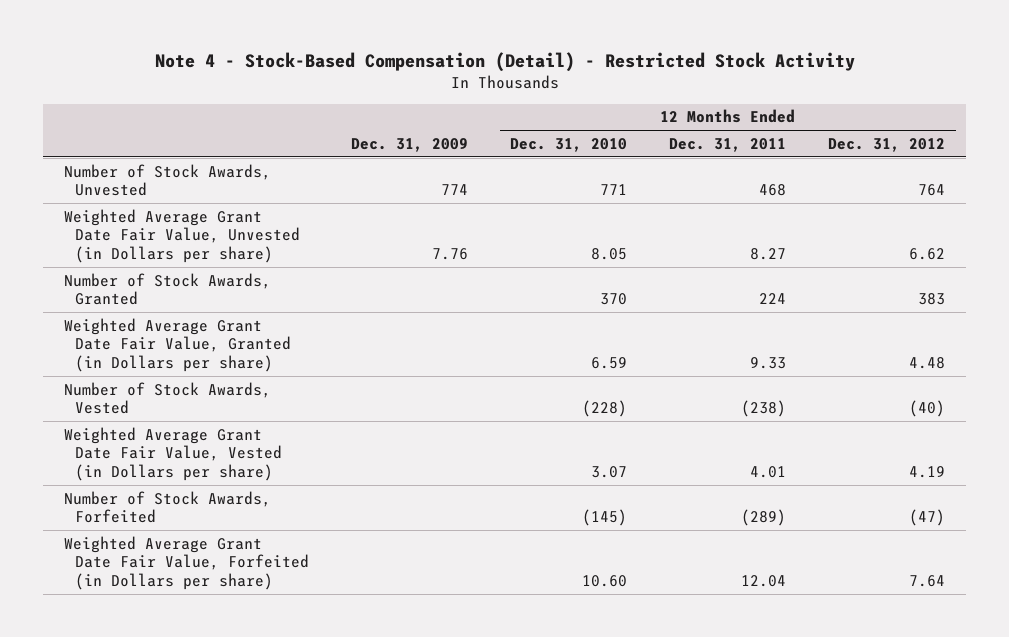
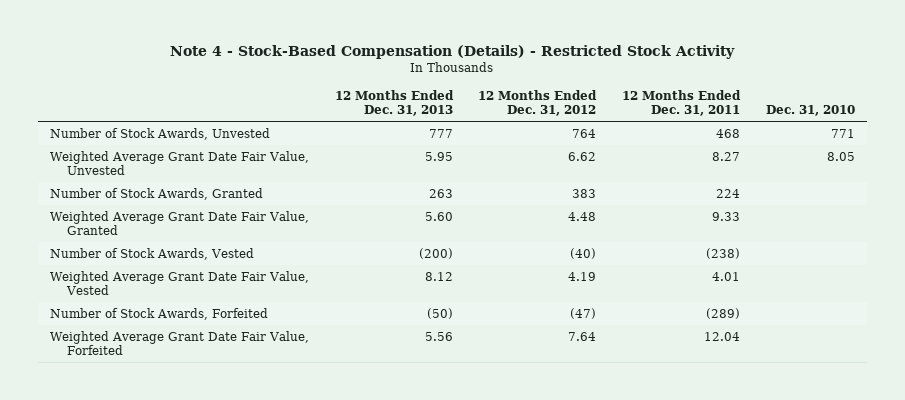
- Note 4 - Stock-Based Compensation (Detail) - Restricted Stock Activity
+ Note 4 - Stock-Based Compensation (Details) - Restricted Stock Activity
- | Dec. 31, 2009 | 12 Months Ended Dec. 31, 2010 | 12 Months Ended Dec. 31, 2011 | 12 Months Ended Dec. 31, 2012
+ | 12 Months Ended Dec. 31, 2013 | 12 Months Ended Dec. 31, 2012 | 12 Months Ended Dec. 31, 2011 | Dec. 31, 2010
- Weighted Average Grant Date Fair Value, Unvested (in Dollars per share) | 7.76 | 8.05 | 8.27 | 6.62
+ Weighted Average Grant Date Fair Value, Unvested | 5.95 | 6.62 | 8.27 | 8.05
- Weighted Average Grant Date Fair Value, Granted (in Dollars per share) | | 6.59 | 9.33 | 4.48
+ Weighted Average Grant Date Fair Value, Granted | 5.60 | 4.48 | 9.33 |
- Weighted Average Grant Date Fair Value, Vested (in Dollars per share) | | 3.07 | 4.01 | 4.19
+ Weighted Average Grant Date Fair Value, Vested | 8.12 | 4.19 | 4.01 |
- Weighted Average Grant Date Fair Value, Forfeited (in Dollars per share) | | 10.60 | 12.04 | 7.64
+ Weighted Average Grant Date Fair Value, Forfeited | 5.56 | 7.64 | 12.04 |

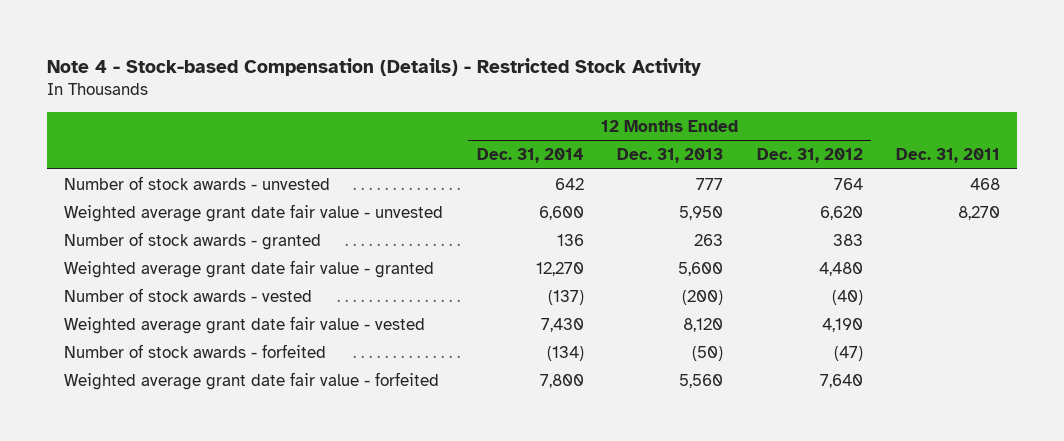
- Note 4 - Stock-Based Compensation (Details) - Restricted Stock Activity
+ Note 4 - Stock-based Compensation (Details) - Restricted Stock Activity
- | 12 Months Ended Dec. 31, 2013 | 12 Months Ended Dec. 31, 2012 | 12 Months Ended Dec. 31, 2011 | Dec. 31, 2010
+ | 12 Months Ended Dec. 31, 2014 | 12 Months Ended Dec. 31, 2013 | 12 Months Ended Dec. 31, 2012 | Dec. 31, 2011
- Number of Stock Awards, Unvested | 777 | 764 | 468 | 771
- Weighted Average Grant Date Fair Value, Unvested | 5.95 | 6.62 | 8.27 | 8.05
- Number of Stock Awards, Granted | 263 | 383 | 224 |
- Weighted Average Grant Date Fair Value, Granted | 5.60 | 4.48 | 9.33 |
- Number of Stock Awards, Vested | (200) | (40) | (238) |
- Weighted Average Grant Date Fair Value, Vested | 8.12 | 4.19 | 4.01 |
- Number of Stock Awards, Forfeited | (50) | (47) | (289) |
- Weighted Average Grant Date Fair Value, Forfeited | 5.56 | 7.64 | 12.04 |
+ Number of stock awards - unvested | 642 | 777 | 764 | 468
+ Weighted average grant date fair value - unvested | 6,600 | 5,950 | 6,620 | 8,270
+ Number of stock awards - granted | 136 | 263 | 383 |
+ Weighted average grant date fair value - granted | 12,270 | 5,600 | 4,480 |
+ Number of stock awards - vested | (137) | (200) | (40) |
+ Weighted average grant date fair value - vested | 7,430 | 8,120 | 4,190 |
+ Number of stock awards - forfeited | (134) | (50) | (47) |
+ Weighted average grant date fair value - forfeited | 7,800 | 5,560 | 7,640 |

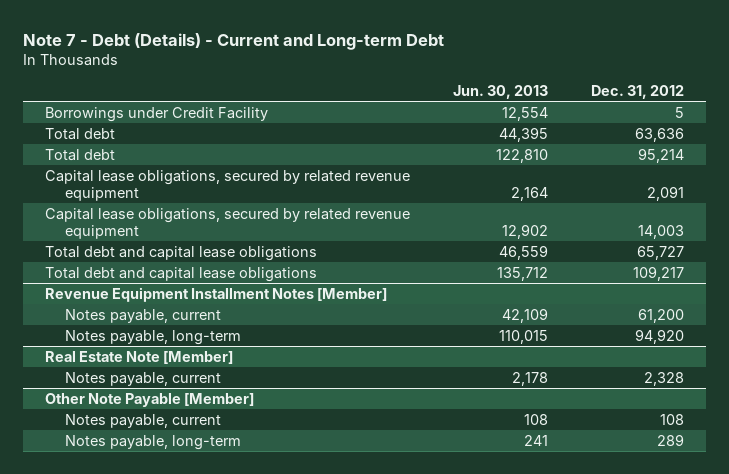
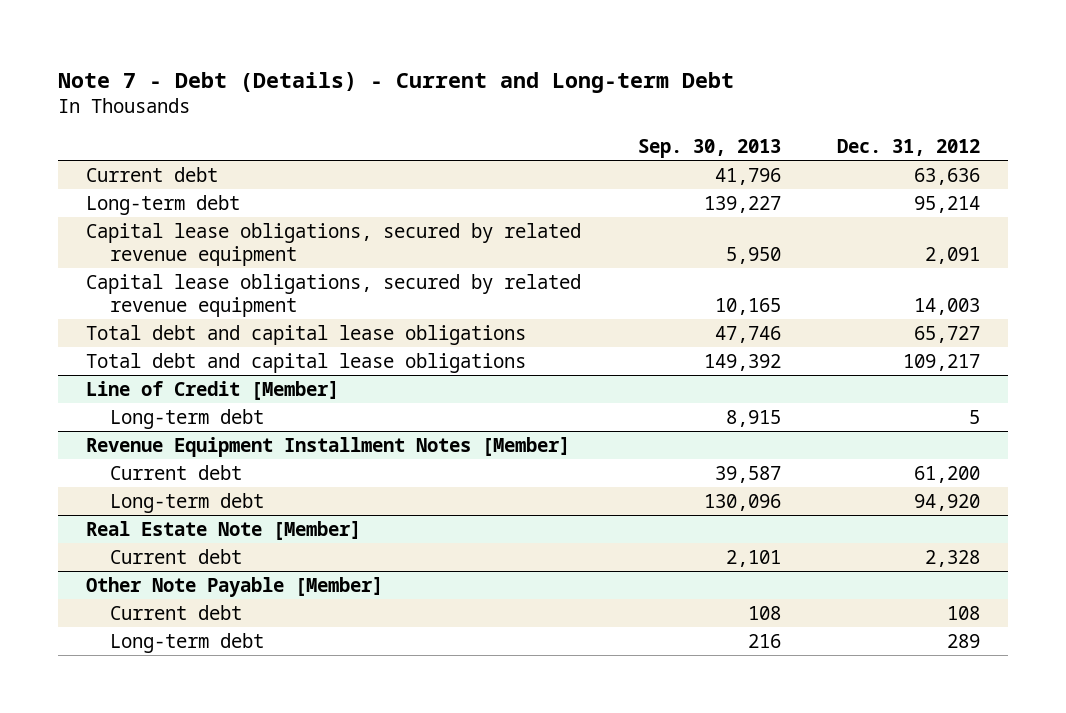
- | Jun. 30, 2013 | Dec. 31, 2012
+ | Sep. 30, 2013 | Dec. 31, 2012
- Borrowings under Credit Facility | 12,554 | 5
- Total debt | 44,395 | 63,636
- Total debt | 122,810 | 95,214
+ Current debt | 41,796 | 63,636
+ Long-term debt | 139,227 | 95,214
+ Line of Credit [Member]
+ Long-term debt | 8,915 | 5
@ Revenue Equipment Installment Notes [Member]
- Notes payable, current | 42,109 | 61,200
- Notes payable, long-term | 110,015 | 94,920
+ Current debt | 39,587 | 61,200
+ Long-term debt | 130,096 | 94,920
@ Real Estate Note [Member]
- Notes payable, current | 2,178 | 2,328
+ Current debt | 2,101 | 2,328
@ Other Note Payable [Member]
- Notes payable, current | 108 | 108
- Notes payable, long-term | 241 | 289
+ Current debt | 108 | 108
+ Long-term debt | 216 | 289

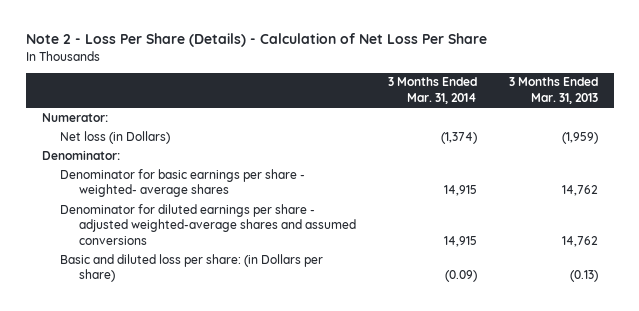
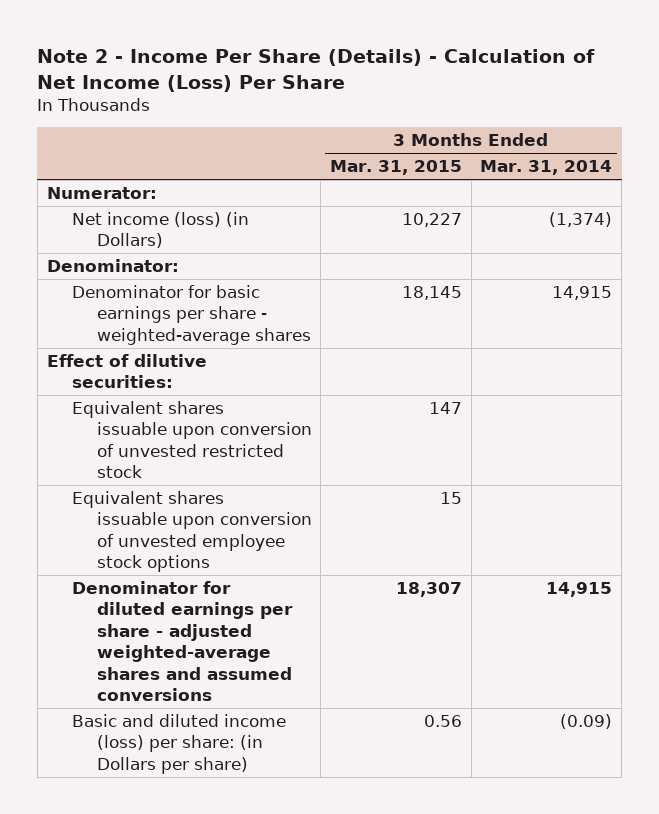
- Note 2 - Loss Per Share (Details) - Calculation of Net Loss Per Share
+ Note 2 - Income Per Share (Details) - Calculation of Net Income (Loss) Per Share
- | 3 Months Ended Mar. 31, 2014 | 3 Months Ended Mar. 31, 2013
+ | 3 Months Ended Mar. 31, 2015 | 3 Months Ended Mar. 31, 2014
- Net loss (in Dollars) | (1,374) | (1,959)
+ Net income (loss) (in Dollars) | 10,227 | (1,374)
- Denominator for basic earnings per share - weighted- average shares | 14,915 | 14,762
+ Denominator for basic earnings per share - weighted-average shares | 18,145 | 14,915
+ Effect of dilutive securities:
+ Equivalent shares issuable upon conversion of unvested restricted stock | 147 |
+ Equivalent shares issuable upon conversion of unvested employee stock options | 15 |
- Basic and diluted loss per share: (in Dollars per share) | (0.09) | (0.13)
+ Basic and diluted income (loss) per share: (in Dollars per share) | 0.56 | (0.09)

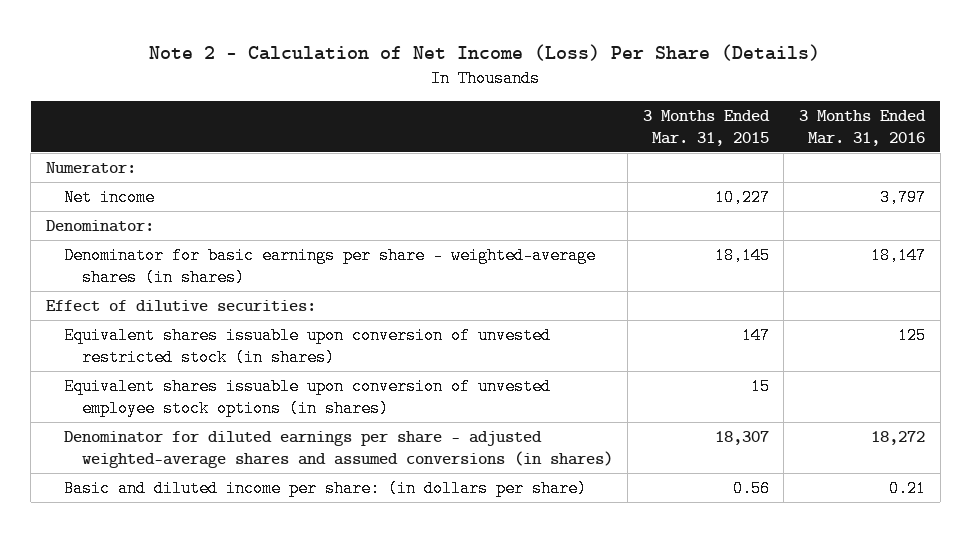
- Note 2 - Income Per Share (Details) - Calculation of Net Income (Loss) Per Share
+ Note 2 - Calculation of Net Income (Loss) Per Share (Details)
- | 3 Months Ended Mar. 31, 2015 | 3 Months Ended Mar. 31, 2014
+ | 3 Months Ended Mar. 31, 2015 | 3 Months Ended Mar. 31, 2016
- Net income (loss) (in Dollars) | 10,227 | (1,374)
+ Net income | 10,227 | 3,797
- Denominator for basic earnings per share - weighted-average shares | 18,145 | 14,915
+ Denominator for basic earnings per share - weighted-average shares (in shares) | 18,145 | 18,147
- Equivalent shares issuable upon conversion of unvested restricted stock | 147 |
- Equivalent shares issuable upon conversion of unvested employee stock options | 15 |
- Denominator for diluted earnings per share - adjusted weighted-average shares and assumed conversions | 18,307 | 14,915
- Basic and diluted income (loss) per share: (in Dollars per share) | 0.56 | (0.09)
+ Equivalent shares issuable upon conversion of unvested restricted stock (in shares) | 147 | 125
+ Equivalent shares issuable upon conversion of unvested employee stock options (in shares) | 15 |
+ Denominator for diluted earnings per share - adjusted weighted-average shares and assumed conversions (in shares) | 18,307 | 18,272
+ Basic and diluted income per share: (in dollars per share) | 0.56 | 0.21

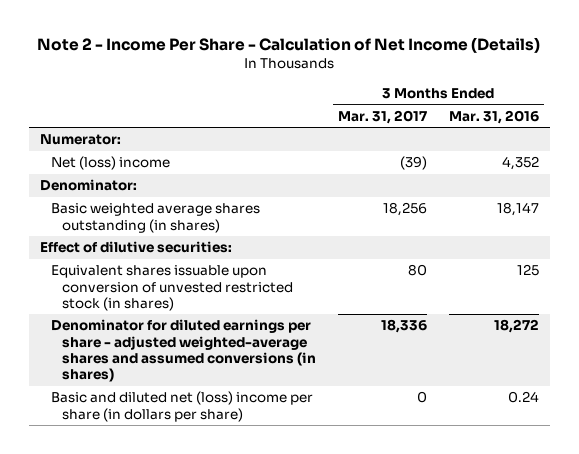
- Note 2 - Calculation of Net Income (Loss) Per Share (Details)
+ Note 2 - Income Per Share - Calculation of Net Income (Details)
- | 3 Months Ended Mar. 31, 2015 | 3 Months Ended Mar. 31, 2016
+ | 3 Months Ended Mar. 31, 2017 | 3 Months Ended Mar. 31, 2016
- Net income | 10,227 | 3,797
+ Net (loss) income | (39) | 4,352
- Denominator for basic earnings per share - weighted-average shares (in shares) | 18,145 | 18,147
+ Basic weighted average shares outstanding (in shares) | 18,256 | 18,147
- Equivalent shares issuable upon conversion of unvested employee stock options (in shares) | 15 |
- Basic and diluted income per share: (in dollars per share) | 0.56 | 0.21
+ Basic and diluted net (loss) income per share (in dollars per share) | 0 | 0.24

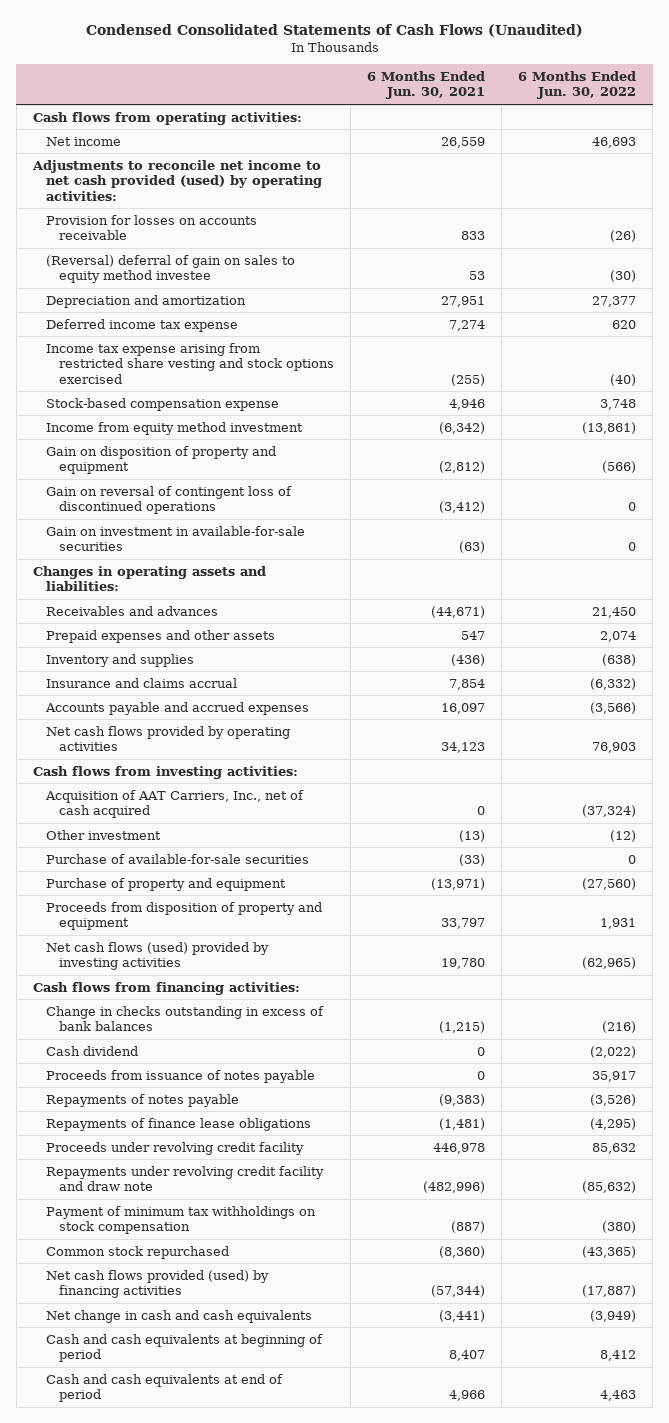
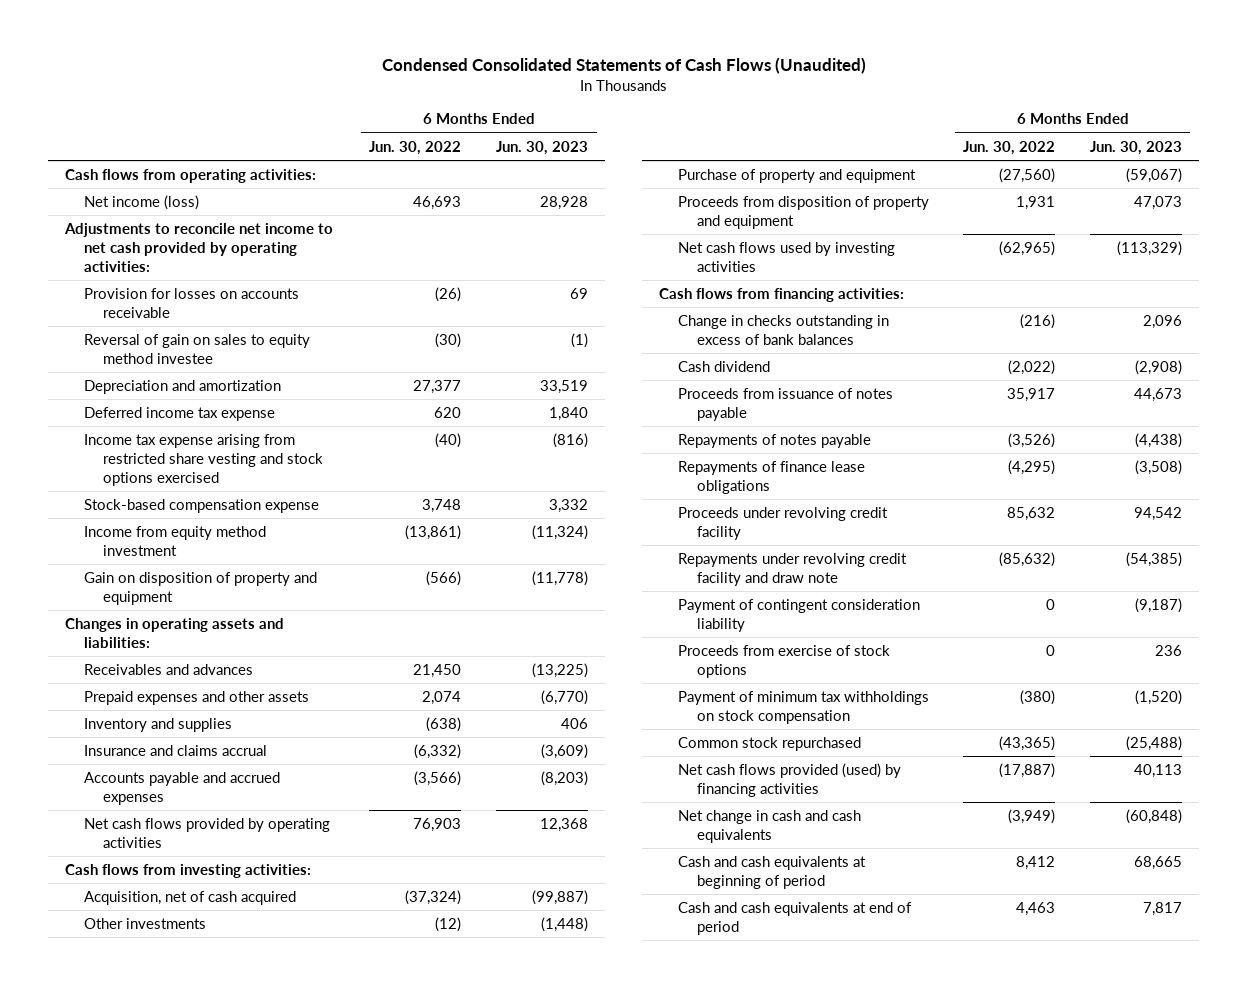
- | 6 Months Ended Jun. 30, 2021 | 6 Months Ended Jun. 30, 2022
+ | 6 Months Ended Jun. 30, 2022 | 6 Months Ended Jun. 30, 2023
- Net income | 26,559 | 46,693
- Adjustments to reconcile net income to net cash provided (used) by operating activities:
+ Net income (loss) | 46,693 | 28,928
+ Adjustments to reconcile net income to net cash provided by operating activities:
- (Reversal) deferral of gain on sales to equity method investee | 53 | (30)
+ Reversal of gain on sales to equity method investee | (30) | (1)
- Gain on reversal of contingent loss of discontinued operations | (3,412) | 0
- Gain on investment in available-for-sale securities | (63) | 0
- Acquisition of AAT Carriers, Inc., net of cash acquired | 0 | (37,324)
- Other investment | (13) | (12)
- Purchase of available-for-sale securities | (33) | 0
+ Acquisition, net of cash acquired | (37,324) | (99,887)
+ Other investments | (12) | (1,448)
- Net cash flows (used) provided by investing activities | 19,780 | (62,965)
+ Net cash flows used by investing activities | (62,965) | (113,329)
+ Payment of contingent consideration liability | 0 | (9,187)
+ Proceeds from exercise of stock options | 0 | 236

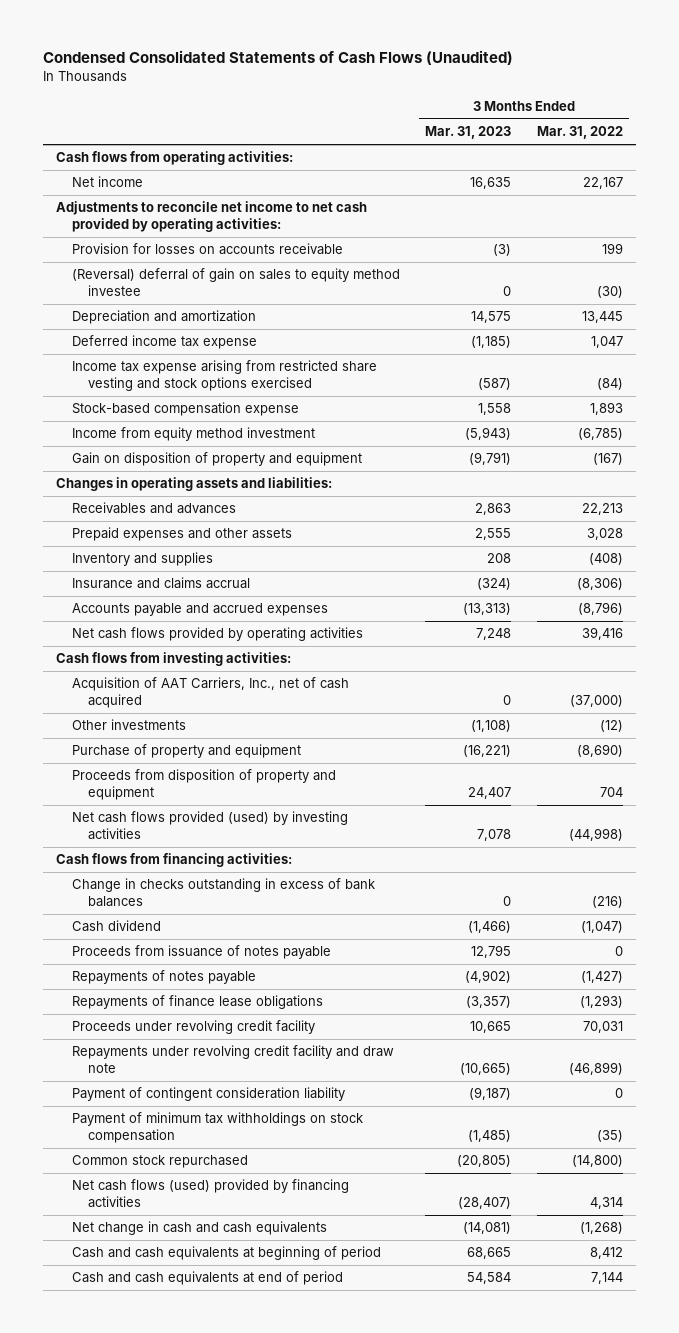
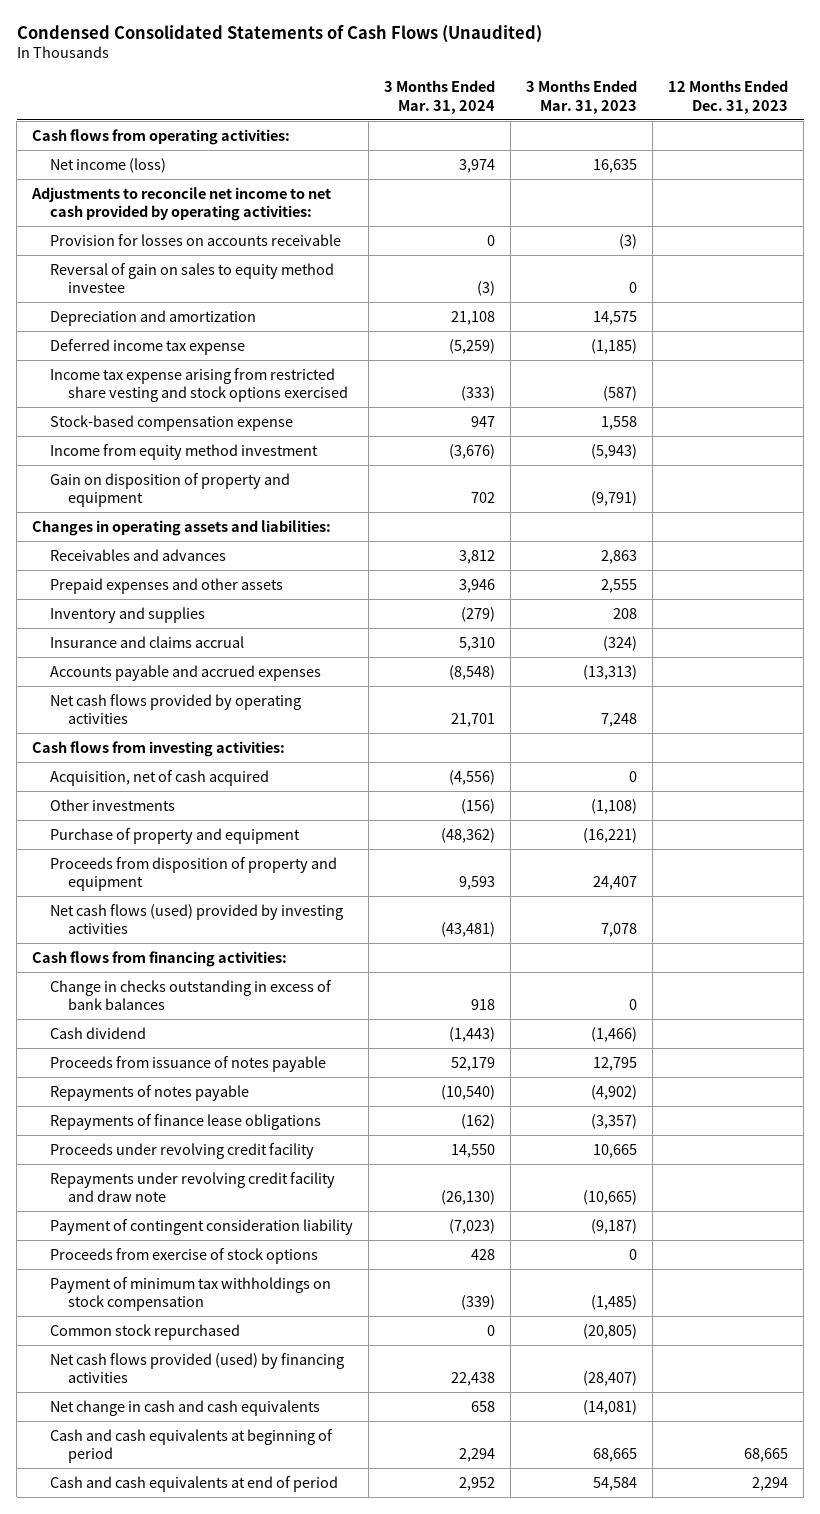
- | 3 Months Ended Mar. 31, 2023 | 3 Months Ended Mar. 31, 2022
+ | 3 Months Ended Mar. 31, 2024 | 3 Months Ended Mar. 31, 2023 | 12 Months Ended Dec. 31, 2023
- Net income | 16,635 | 22,167
+ Net income (loss) | 3,974 | 16,635 |
- (Reversal) deferral of gain on sales to equity method investee | 0 | (30)
+ Reversal of gain on sales to equity method investee | (3) | 0 |
- Acquisition of AAT Carriers, Inc., net of cash acquired | 0 | (37,000)
+ Acquisition, net of cash acquired | (4,556) | 0 |
- Net cash flows provided (used) by investing activities | 7,078 | (44,998)
+ Net cash flows (used) provided by investing activities | (43,481) | 7,078 |
+ Proceeds from exercise of stock options | 428 | 0 |
- Net cash flows (used) provided by financing activities | (28,407) | 4,314
+ Net cash flows provided (used) by financing activities | 22,438 | (28,407) |

